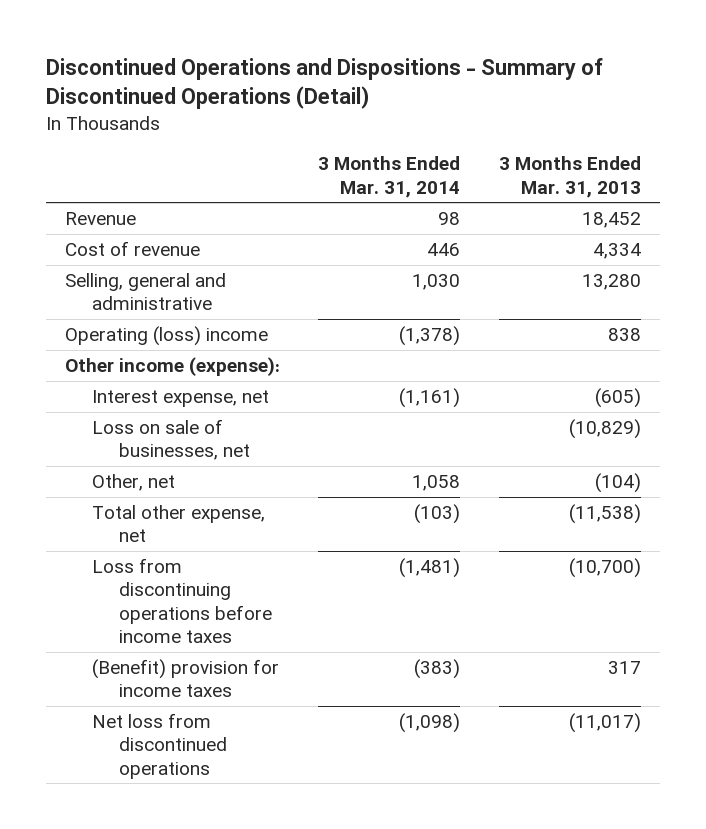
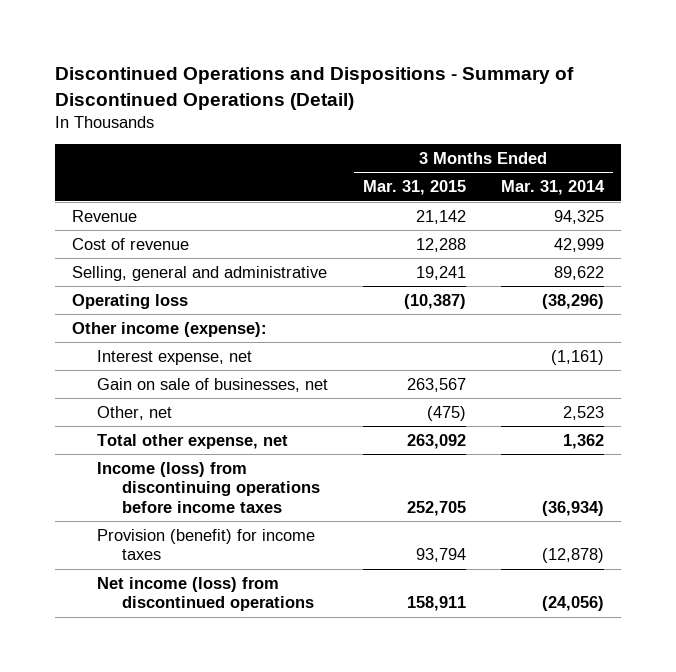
- | 3 Months Ended Mar. 31, 2014 | 3 Months Ended Mar. 31, 2013
+ | 3 Months Ended Mar. 31, 2015 | 3 Months Ended Mar. 31, 2014
- Revenue | 98 | 18,452
- Cost of revenue | 446 | 4,334
- Selling, general and administrative | 1,030 | 13,280
- Operating (loss) income | (1,378) | 838
+ Revenue | 21,142 | 94,325
+ Cost of revenue | 12,288 | 42,999
+ Selling, general and administrative | 19,241 | 89,622
+ Operating loss | (10,387) | (38,296)
- Loss on sale of businesses, net | | (10,829)
- Other, net | 1,058 | (104)
- Total other expense, net | (103) | (11,538)
- Loss from discontinuing operations before income taxes | (1,481) | (10,700)
- (Benefit) provision for income taxes | (383) | 317
- Net loss from discontinued operations | (1,098) | (11,017)
+ Gain on sale of businesses, net | 263,567 |
+ Other, net | (475) | 2,523
+ Total other expense, net | 263,092 | 1,362
+ Income (loss) from discontinuing operations before income taxes | 252,705 | (36,934)
+ Provision (benefit) for income taxes | 93,794 | (12,878)
+ Net income (loss) from discontinued operations | 158,911 | (24,056)

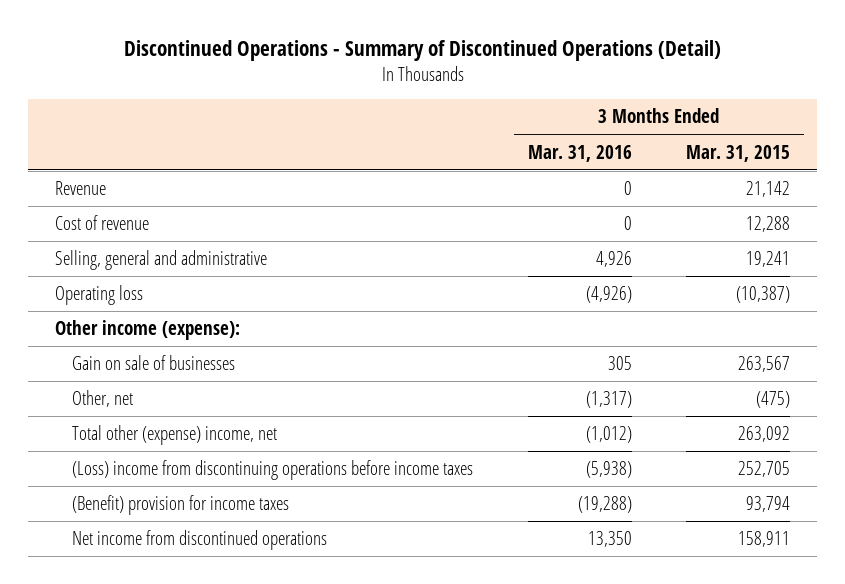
- Discontinued Operations and Dispositions - Summary of Discontinued Operations (Detail)
+ Discontinued Operations - Summary of Discontinued Operations (Detail)
- | 3 Months Ended Mar. 31, 2015 | 3 Months Ended Mar. 31, 2014
+ | 3 Months Ended Mar. 31, 2016 | 3 Months Ended Mar. 31, 2015
- Interest expense, net | | (1,161)
- Gain on sale of businesses, net | 263,567 |
+ Gain on sale of businesses | 305 | 263,567
- Total other expense, net | 263,092 | 1,362
- Income (loss) from discontinuing operations before income taxes | 252,705 | (36,934)
- Provision (benefit) for income taxes | 93,794 | (12,878)
- Net income (loss) from discontinued operations | 158,911 | (24,056)
+ Total other (expense) income, net | (1,012) | 263,092
+ (Loss) income from discontinuing operations before income taxes | (5,938) | 252,705
+ (Benefit) provision for income taxes | (19,288) | 93,794
+ Net income from discontinued operations | 13,350 | 158,911

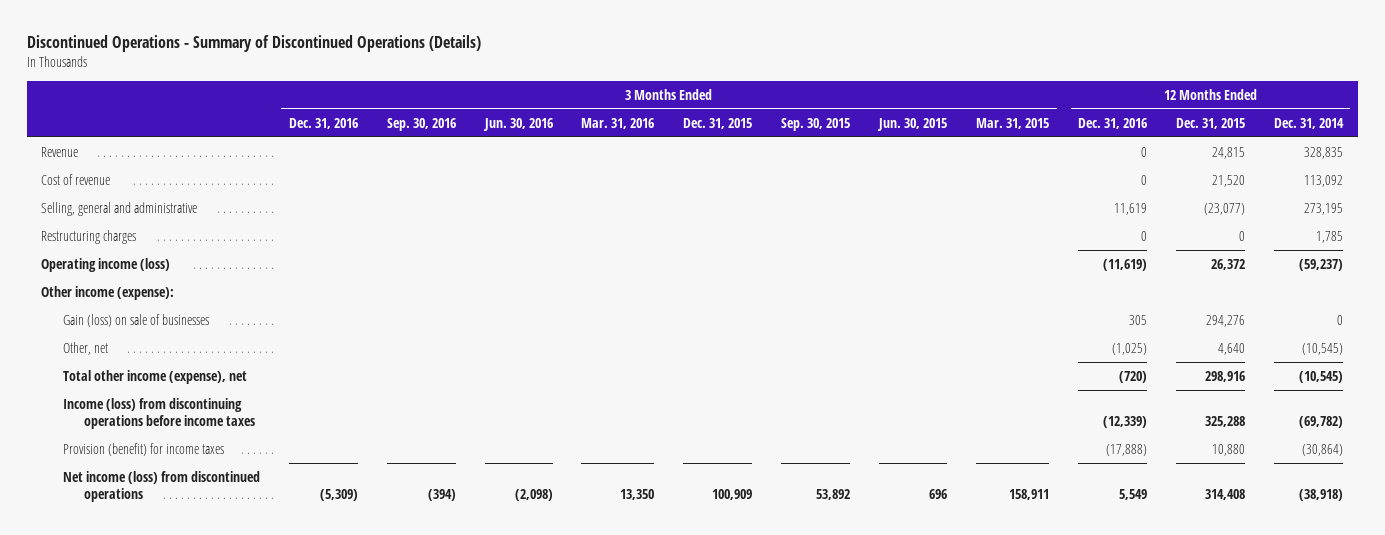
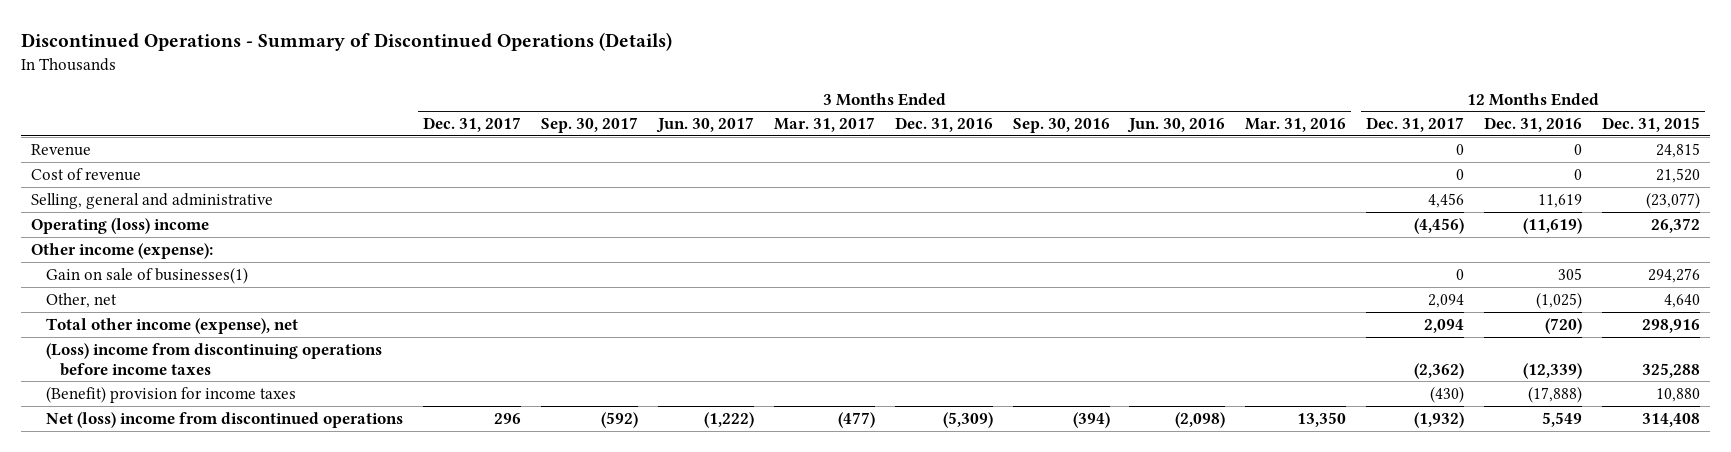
- | 3 Months Ended Dec. 31, 2016 | 3 Months Ended Sep. 30, 2016 | 3 Months Ended Jun. 30, 2016 | 3 Months Ended Mar. 31, 2016 | 3 Months Ended Dec. 31, 2015 | 3 Months Ended Sep. 30, 2015 | 3 Months Ended Jun. 30, 2015 | 3 Months Ended Mar. 31, 2015 | 12 Months Ended Dec. 31, 2016 | 12 Months Ended Dec. 31, 2015 | 12 Months Ended Dec. 31, 2014
+ | 3 Months Ended Dec. 31, 2017 | 3 Months Ended Sep. 30, 2017 | 3 Months Ended Jun. 30, 2017 | 3 Months Ended Mar. 31, 2017 | 3 Months Ended Dec. 31, 2016 | 3 Months Ended Sep. 30, 2016 | 3 Months Ended Jun. 30, 2016 | 3 Months Ended Mar. 31, 2016 | 12 Months Ended Dec. 31, 2017 | 12 Months Ended Dec. 31, 2016 | 12 Months Ended Dec. 31, 2015
- Restructuring charges | | | | | | | | | 0 | 0 | 1,785
- Operating income (loss) | | | | | | | | | (11,619) | 26,372 | (59,237)
+ Operating (loss) income | | | | | | | | | (4,456) | (11,619) | 26,372
- Gain (loss) on sale of businesses | | | | | | | | | 305 | 294,276 | 0
+ Gain on sale of businesses(1) | | | | | | | | | 0 | 305 | 294,276
- Income (loss) from discontinuing operations before income taxes | | | | | | | | | (12,339) | 325,288 | (69,782)
- Provision (benefit) for income taxes | | | | | | | | | (17,888) | 10,880 | (30,864)
- Net income (loss) from discontinued operations | (5,309) | (394) | (2,098) | 13,350 | 100,909 | 53,892 | 696 | 158,911 | 5,549 | 314,408 | (38,918)
+ (Loss) income from discontinuing operations before income taxes | | | | | | | | | (2,362) | (12,339) | 325,288
+ (Benefit) provision for income taxes | | | | | | | | | (430) | (17,888) | 10,880
+ Net (loss) income from discontinued operations | 296 | (592) | (1,222) | (477) | (5,309) | (394) | (2,098) | 13,350 | (1,932) | 5,549 | 314,408

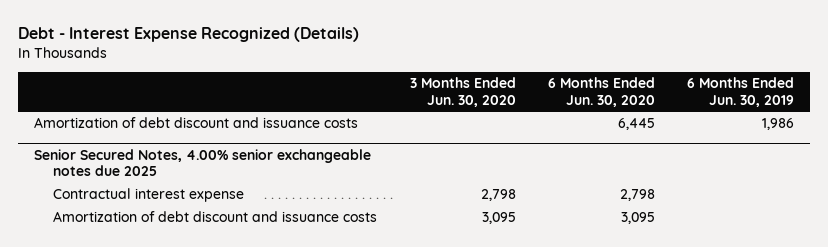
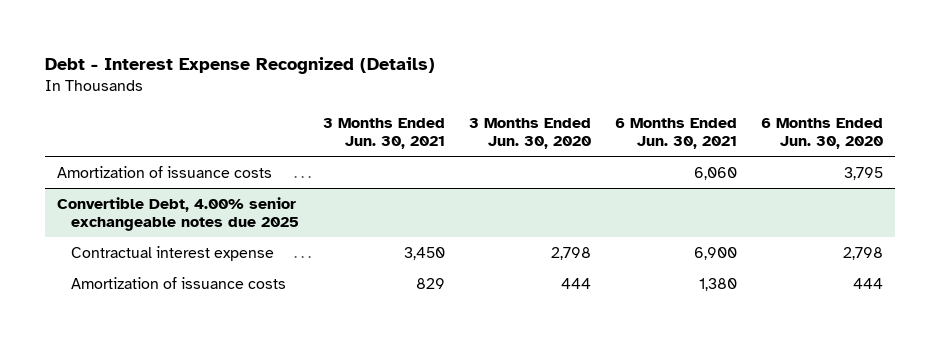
- | 3 Months Ended Jun. 30, 2020 | 6 Months Ended Jun. 30, 2020 | 6 Months Ended Jun. 30, 2019
+ | 3 Months Ended Jun. 30, 2021 | 3 Months Ended Jun. 30, 2020 | 6 Months Ended Jun. 30, 2021 | 6 Months Ended Jun. 30, 2020
- Amortization of debt discount and issuance costs | | 6,445 | 1,986
- Senior Secured Notes, 4.00% senior exchangeable notes due 2025
+ Amortization of issuance costs | | | 6,060 | 3,795
+ Convertible Debt, 4.00% senior exchangeable notes due 2025
- Amortization of debt discount and issuance costs | 3,095 | 3,095 |
+ Amortization of issuance costs | 829 | 444 | 1,380 | 444

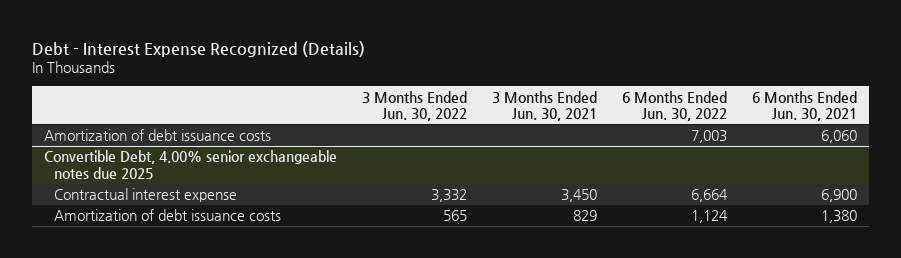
- | 3 Months Ended Jun. 30, 2021 | 3 Months Ended Jun. 30, 2020 | 6 Months Ended Jun. 30, 2021 | 6 Months Ended Jun. 30, 2020
+ | 3 Months Ended Jun. 30, 2022 | 3 Months Ended Jun. 30, 2021 | 6 Months Ended Jun. 30, 2022 | 6 Months Ended Jun. 30, 2021
- Amortization of issuance costs | | | 6,060 | 3,795
+ Amortization of debt issuance costs | | | 7,003 | 6,060
@ Convertible Debt, 4.00% senior exchangeable notes due 2025
- Amortization of issuance costs | 829 | 444 | 1,380 | 444
+ Amortization of debt issuance costs | 565 | 829 | 1,124 | 1,380

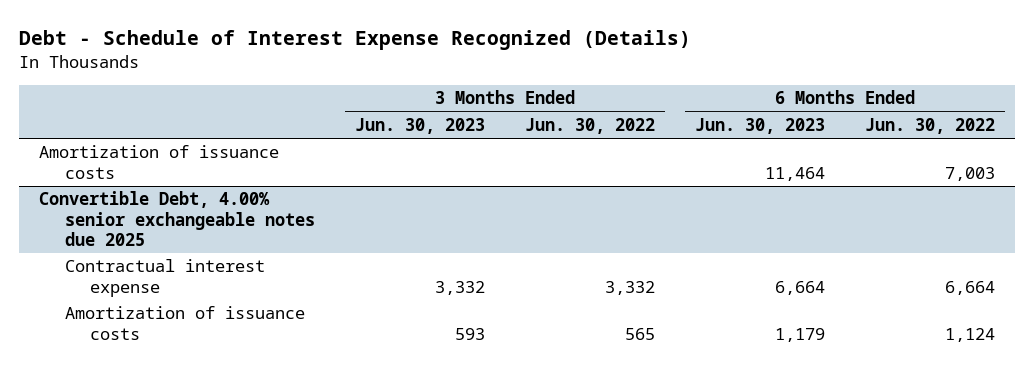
- Debt - Interest Expense Recognized (Details)
+ Debt - Schedule of Interest Expense Recognized (Details)
- | 3 Months Ended Jun. 30, 2022 | 3 Months Ended Jun. 30, 2021 | 6 Months Ended Jun. 30, 2022 | 6 Months Ended Jun. 30, 2021
+ | 3 Months Ended Jun. 30, 2023 | 3 Months Ended Jun. 30, 2022 | 6 Months Ended Jun. 30, 2023 | 6 Months Ended Jun. 30, 2022
- Amortization of debt issuance costs | | | 7,003 | 6,060
+ Amortization of issuance costs | | | 11,464 | 7,003
@ Convertible Debt, 4.00% senior exchangeable notes due 2025
- Amortization of debt issuance costs | 565 | 829 | 1,124 | 1,380
+ Amortization of issuance costs | 593 | 565 | 1,179 | 1,124

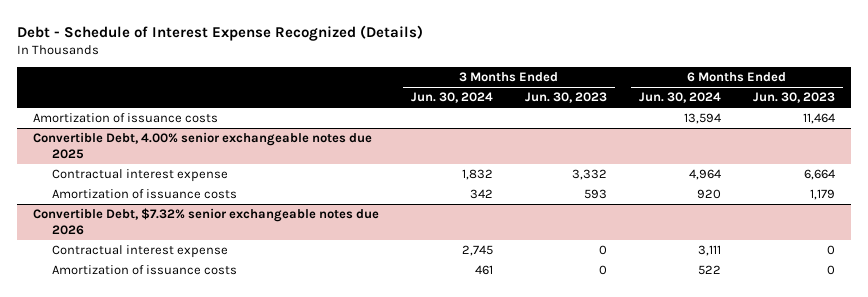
- | 3 Months Ended Jun. 30, 2023 | 3 Months Ended Jun. 30, 2022 | 6 Months Ended Jun. 30, 2023 | 6 Months Ended Jun. 30, 2022
+ | 3 Months Ended Jun. 30, 2024 | 3 Months Ended Jun. 30, 2023 | 6 Months Ended Jun. 30, 2024 | 6 Months Ended Jun. 30, 2023
+ Convertible Debt, $7.32% senior exchangeable notes due 2026
+ Contractual interest expense | 2,745 | 0 | 3,111 | 0
+ Amortization of issuance costs | 461 | 0 | 522 | 0

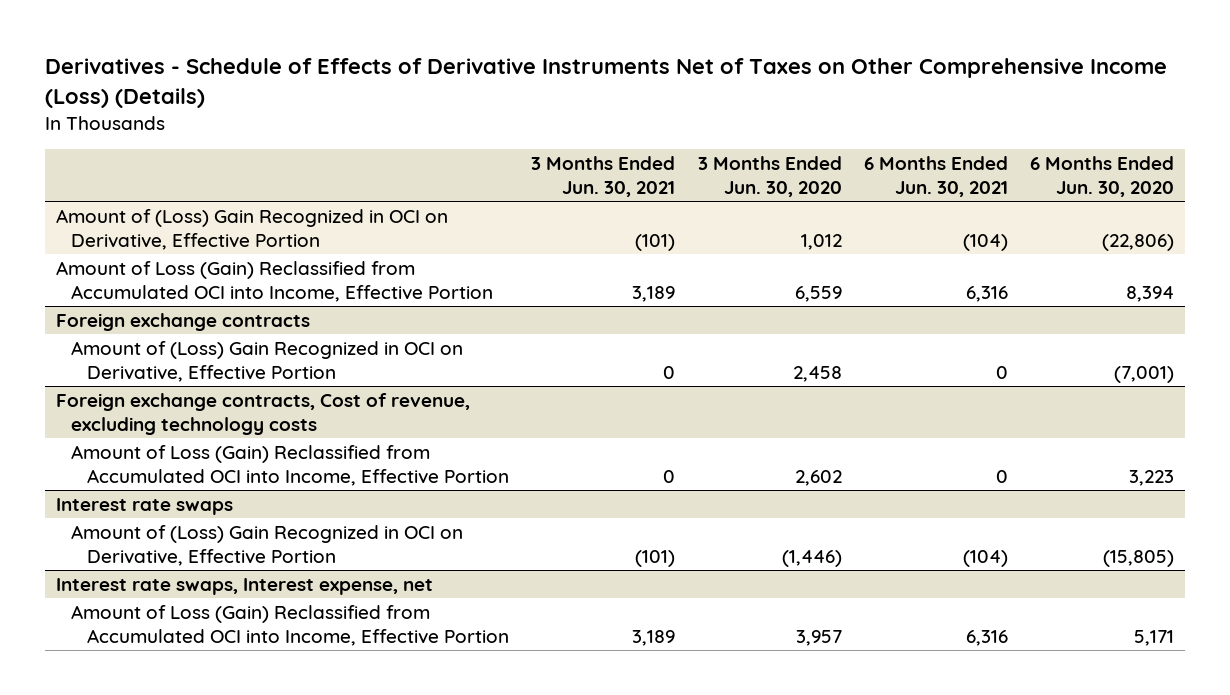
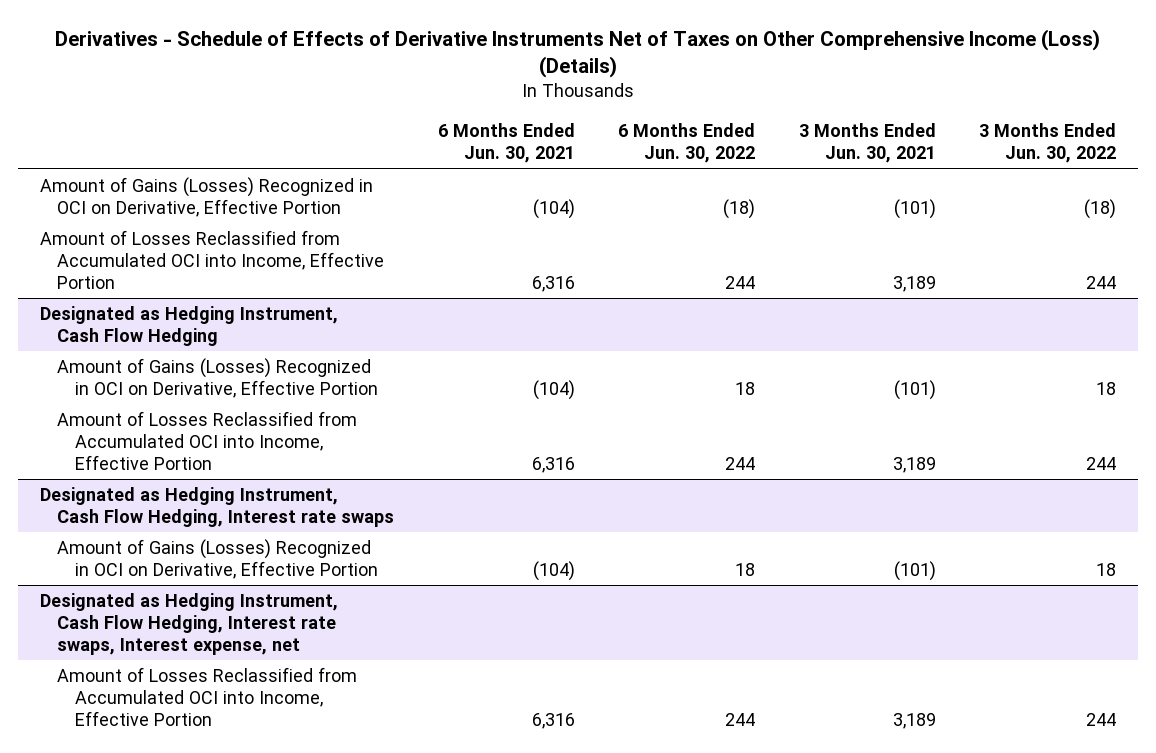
- | 3 Months Ended Jun. 30, 2021 | 3 Months Ended Jun. 30, 2020 | 6 Months Ended Jun. 30, 2021 | 6 Months Ended Jun. 30, 2020
+ | 6 Months Ended Jun. 30, 2021 | 6 Months Ended Jun. 30, 2022 | 3 Months Ended Jun. 30, 2021 | 3 Months Ended Jun. 30, 2022
- Amount of (Loss) Gain Recognized in OCI on Derivative, Effective Portion | (101) | 1,012 | (104) | (22,806)
- Amount of Loss (Gain) Reclassified from Accumulated OCI into Income, Effective Portion | 3,189 | 6,559 | 6,316 | 8,394
- Foreign exchange contracts
- Amount of (Loss) Gain Recognized in OCI on Derivative, Effective Portion | 0 | 2,458 | 0 | (7,001)
- Foreign exchange contracts, Cost of revenue, excluding technology costs
- Amount of Loss (Gain) Reclassified from Accumulated OCI into Income, Effective Portion | 0 | 2,602 | 0 | 3,223
- Interest rate swaps
- Amount of (Loss) Gain Recognized in OCI on Derivative, Effective Portion | (101) | (1,446) | (104) | (15,805)
- Interest rate swaps, Interest expense, net
- Amount of Loss (Gain) Reclassified from Accumulated OCI into Income, Effective Portion | 3,189 | 3,957 | 6,316 | 5,171
+ Amount of Gains (Losses) Recognized in OCI on Derivative, Effective Portion | (104) | (18) | (101) | (18)
+ Amount of Losses Reclassified from Accumulated OCI into Income, Effective Portion | 6,316 | 244 | 3,189 | 244
+ Designated as Hedging Instrument, Cash Flow Hedging
+ Amount of Gains (Losses) Recognized in OCI on Derivative, Effective Portion | (104) | 18 | (101) | 18
+ Amount of Losses Reclassified from Accumulated OCI into Income, Effective Portion | 6,316 | 244 | 3,189 | 244
+ Designated as Hedging Instrument, Cash Flow Hedging, Interest rate swaps
+ Amount of Gains (Losses) Recognized in OCI on Derivative, Effective Portion | (104) | 18 | (101) | 18
+ Designated as Hedging Instrument, Cash Flow Hedging, Interest rate swaps, Interest expense, net
+ Amount of Losses Reclassified from Accumulated OCI into Income, Effective Portion | 6,316 | 244 | 3,189 | 244

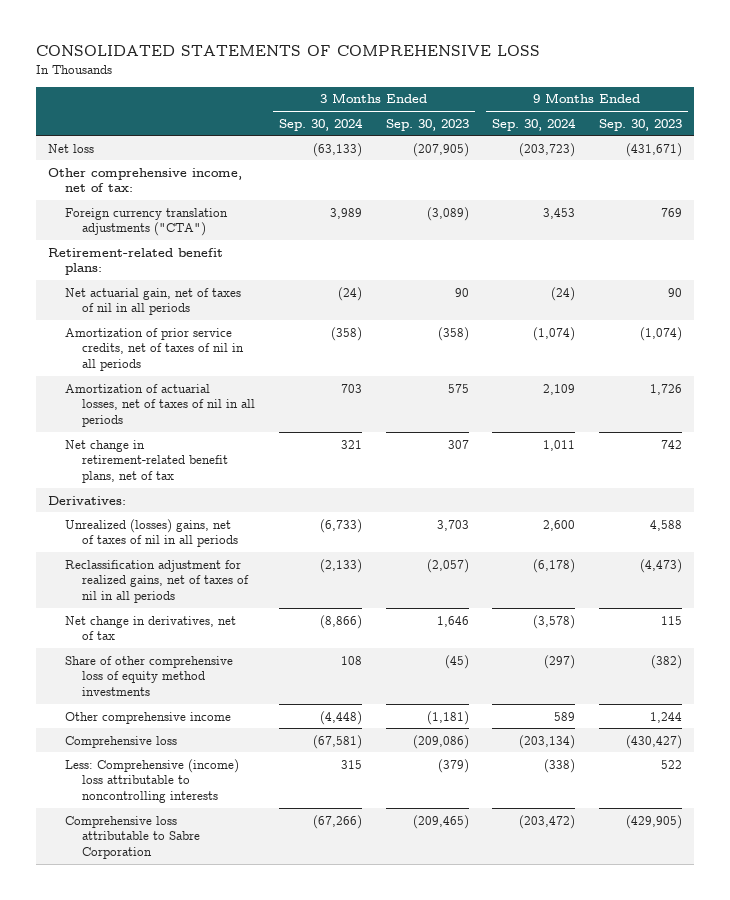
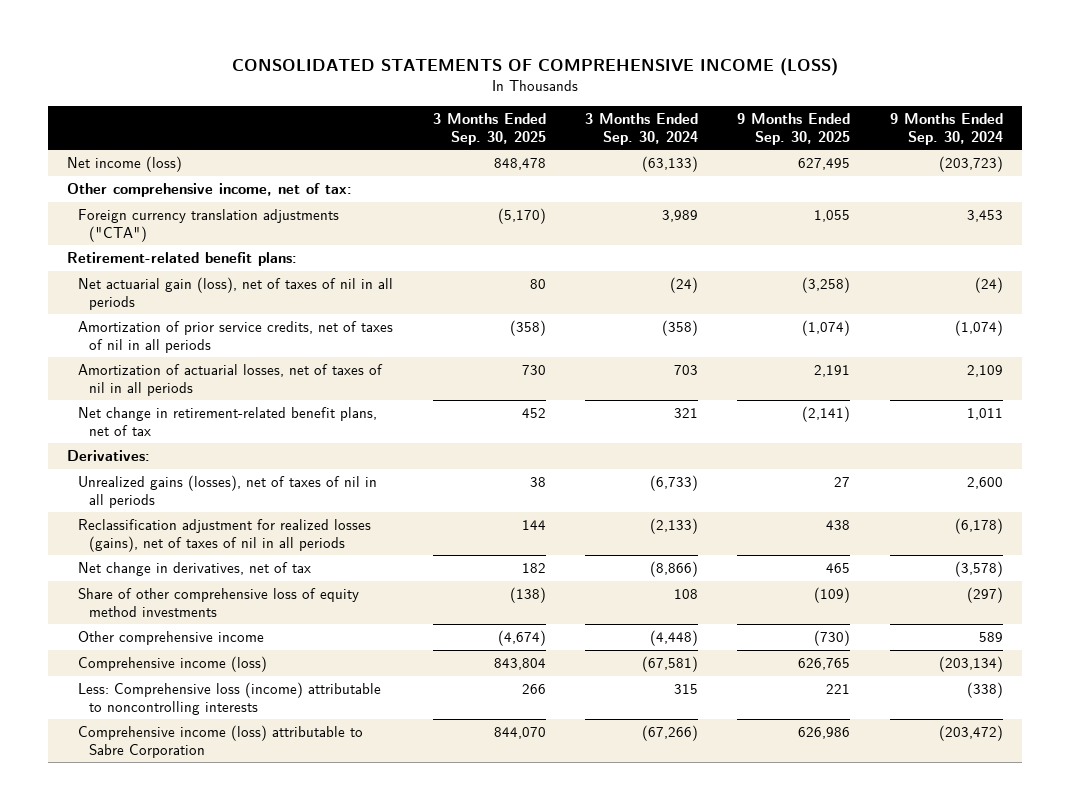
- CONSOLIDATED STATEMENTS OF COMPREHENSIVE LOSS
+ CONSOLIDATED STATEMENTS OF COMPREHENSIVE INCOME (LOSS)
- | 3 Months Ended Sep. 30, 2024 | 3 Months Ended Sep. 30, 2023 | 9 Months Ended Sep. 30, 2024 | 9 Months Ended Sep. 30, 2023
+ | 3 Months Ended Sep. 30, 2025 | 3 Months Ended Sep. 30, 2024 | 9 Months Ended Sep. 30, 2025 | 9 Months Ended Sep. 30, 2024
- Net loss | (63,133) | (207,905) | (203,723) | (431,671)
+ Net income (loss) | 848,478 | (63,133) | 627,495 | (203,723)
- Net actuarial gain, net of taxes of nil in all periods | (24) | 90 | (24) | 90
+ Net actuarial gain (loss), net of taxes of nil in all periods | 80 | (24) | (3,258) | (24)
- Unrealized (losses) gains, net of taxes of nil in all periods | (6,733) | 3,703 | 2,600 | 4,588
- Reclassification adjustment for realized gains, net of taxes of nil in all periods | (2,133) | (2,057) | (6,178) | (4,473)
+ Unrealized gains (losses), net of taxes of nil in all periods | 38 | (6,733) | 27 | 2,600
+ Reclassification adjustment for realized losses (gains), net of taxes of nil in all periods | 144 | (2,133) | 438 | (6,178)
- Comprehensive loss | (67,581) | (209,086) | (203,134) | (430,427)
- Less: Comprehensive (income) loss attributable to noncontrolling interests | 315 | (379) | (338) | 522
- Comprehensive loss attributable to Sabre Corporation | (67,266) | (209,465) | (203,472) | (429,905)
+ Comprehensive income (loss) | 843,804 | (67,581) | 626,765 | (203,134)
+ Less: Comprehensive loss (income) attributable to noncontrolling interests | 266 | 315 | 221 | (338)
+ Comprehensive income (loss) attributable to Sabre Corporation | 844,070 | (67,266) | 626,986 | (203,472)

